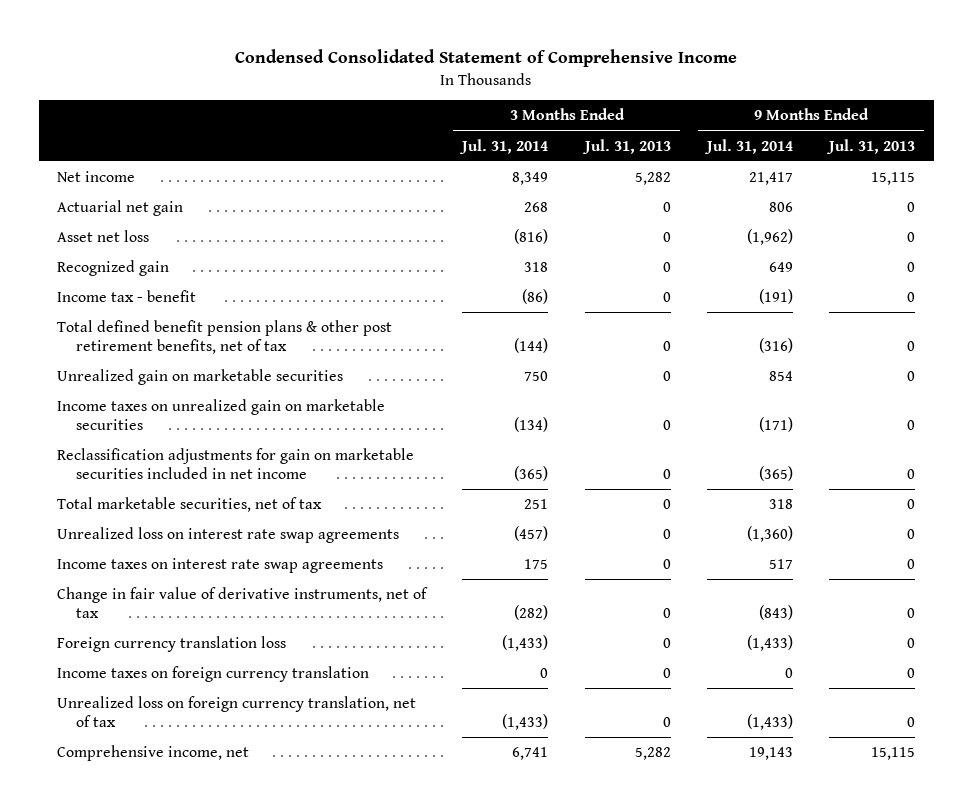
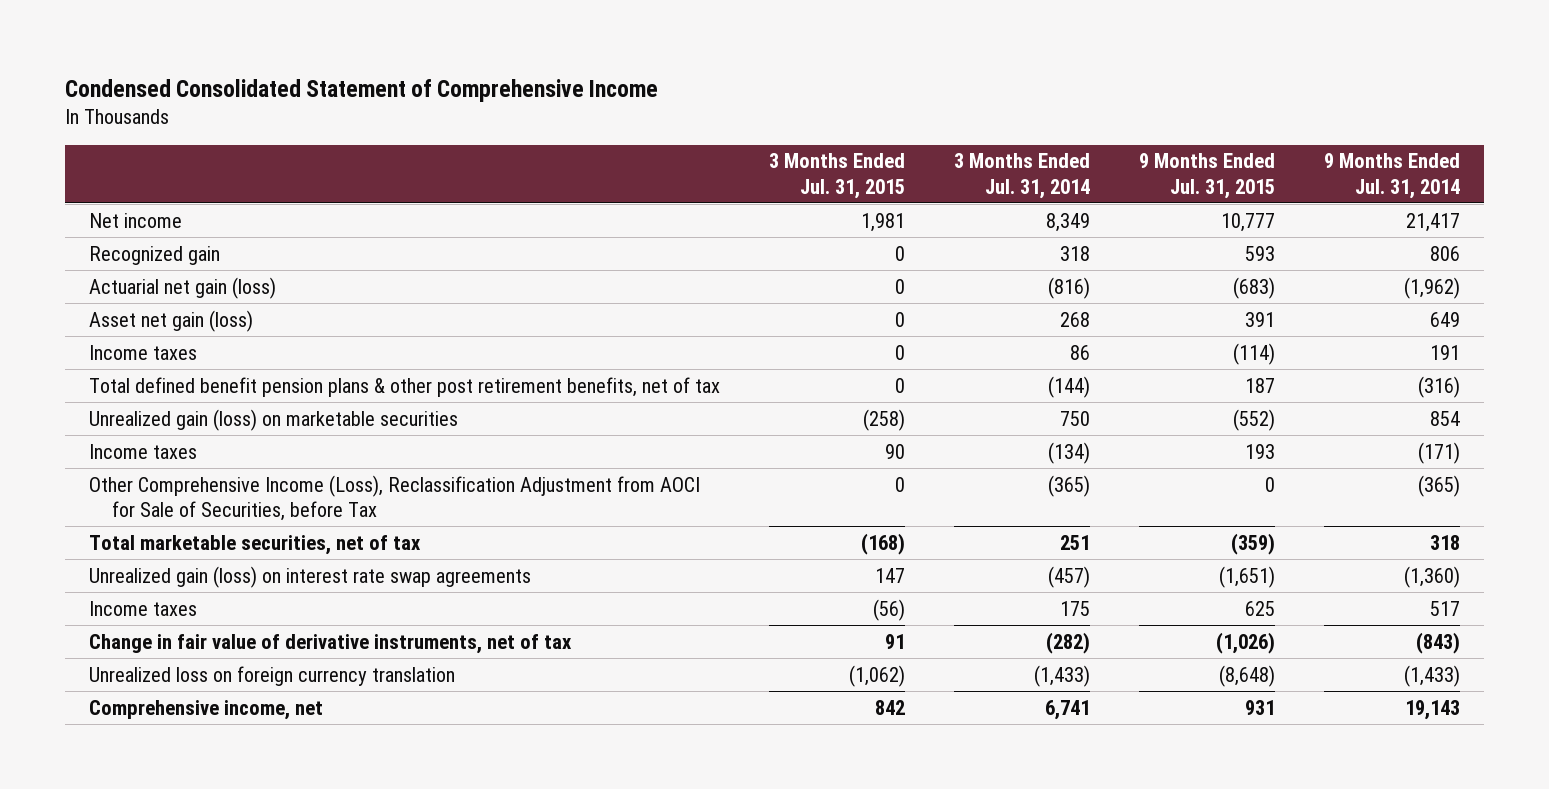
- | 3 Months Ended Jul. 31, 2014 | 3 Months Ended Jul. 31, 2013 | 9 Months Ended Jul. 31, 2014 | 9 Months Ended Jul. 31, 2013
+ | 3 Months Ended Jul. 31, 2015 | 3 Months Ended Jul. 31, 2014 | 9 Months Ended Jul. 31, 2015 | 9 Months Ended Jul. 31, 2014
- Actuarial net gain | 268 | 0 | 806 | 0
- Asset net loss | (816) | 0 | (1,962) | 0
- Recognized gain | 318 | 0 | 649 | 0
- Income tax - benefit | (86) | 0 | (191) | 0
+ Recognized gain | 0 | 318 | 593 | 806
+ Actuarial net gain (loss) | 0 | (816) | (683) | (1,962)
+ Asset net gain (loss) | 0 | 268 | 391 | 649
+ Income taxes | 0 | 86 | (114) | 191
- Unrealized gain on marketable securities | 750 | 0 | 854 | 0
- Income taxes on unrealized gain on marketable securities | (134) | 0 | (171) | 0
- Reclassification adjustments for gain on marketable securities included in net income | (365) | 0 | (365) | 0
+ Unrealized gain (loss) on marketable securities | (258) | 750 | (552) | 854
+ Income taxes | 90 | (134) | 193 | (171)
+ Other Comprehensive Income (Loss), Reclassification Adjustment from AOCI for Sale of Securities, before Tax | 0 | (365) | 0 | (365)
- Unrealized loss on interest rate swap agreements | (457) | 0 | (1,360) | 0
- Income taxes on interest rate swap agreements | 175 | 0 | 517 | 0
+ Unrealized gain (loss) on interest rate swap agreements | 147 | (457) | (1,651) | (1,360)
+ Income taxes | (56) | 175 | 625 | 517
- Foreign currency translation loss | (1,433) | 0 | (1,433) | 0
- Income taxes on foreign currency translation | 0 | 0 | 0 | 0
- Unrealized loss on foreign currency translation, net of tax | (1,433) | 0 | (1,433) | 0
+ Unrealized loss on foreign currency translation | (1,062) | (1,433) | (8,648) | (1,433)

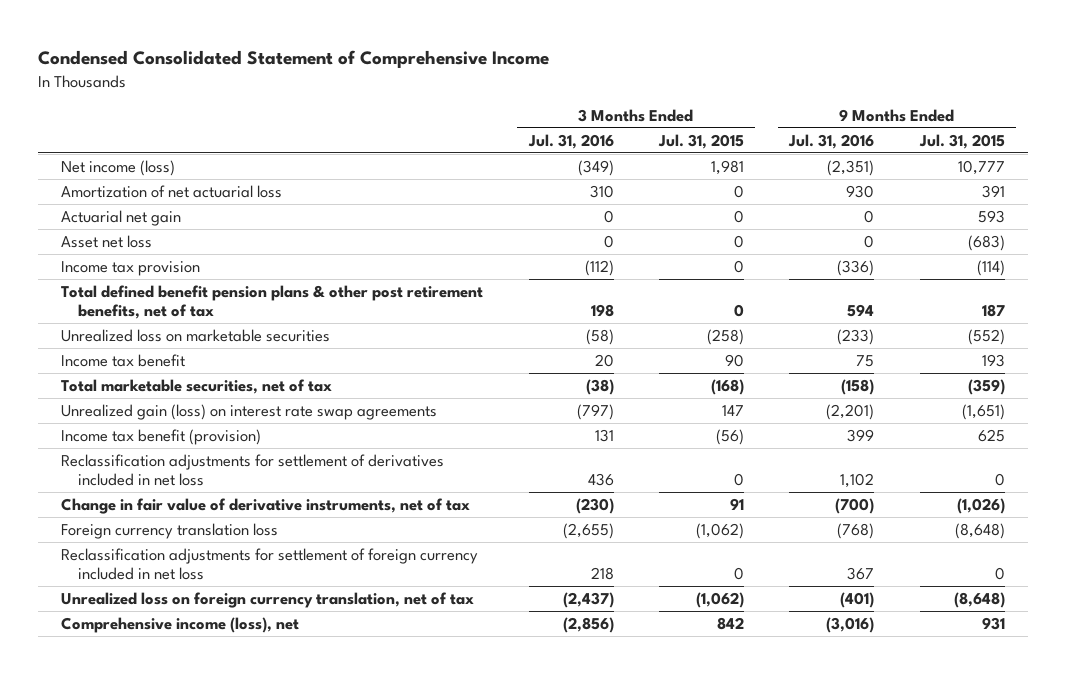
- | 3 Months Ended Jul. 31, 2015 | 3 Months Ended Jul. 31, 2014 | 9 Months Ended Jul. 31, 2015 | 9 Months Ended Jul. 31, 2014
+ | 3 Months Ended Jul. 31, 2016 | 3 Months Ended Jul. 31, 2015 | 9 Months Ended Jul. 31, 2016 | 9 Months Ended Jul. 31, 2015
- Net income | 1,981 | 8,349 | 10,777 | 21,417
- Recognized gain | 0 | 318 | 593 | 806
- Actuarial net gain (loss) | 0 | (816) | (683) | (1,962)
- Asset net gain (loss) | 0 | 268 | 391 | 649
- Income taxes | 0 | 86 | (114) | 191
+ Net income (loss) | (349) | 1,981 | (2,351) | 10,777
+ Amortization of net actuarial loss | 310 | 0 | 930 | 391
+ Actuarial net gain | 0 | 0 | 0 | 593
+ Asset net loss | 0 | 0 | 0 | (683)
+ Income tax provision | (112) | 0 | (336) | (114)
- Unrealized gain (loss) on marketable securities | (258) | 750 | (552) | 854
- Income taxes | 90 | (134) | 193 | (171)
- Other Comprehensive Income (Loss), Reclassification Adjustment from AOCI for Sale of Securities, before Tax | 0 | (365) | 0 | (365)
+ Unrealized loss on marketable securities | (58) | (258) | (233) | (552)
+ Income tax benefit | 20 | 90 | 75 | 193
- Income taxes | (56) | 175 | 625 | 517
+ Income tax benefit (provision) | 131 | (56) | 399 | 625
+ Reclassification adjustments for settlement of derivatives included in net loss | 436 | 0 | 1,102 | 0
- Unrealized loss on foreign currency translation | (1,062) | (1,433) | (8,648) | (1,433)
- Comprehensive income, net | 842 | 6,741 | 931 | 19,143
+ Foreign currency translation loss | (2,655) | (1,062) | (768) | (8,648)
+ Reclassification adjustments for settlement of foreign currency included in net loss | 218 | 0 | 367 | 0
+ Unrealized loss on foreign currency translation, net of tax | (2,437) | (1,062) | (401) | (8,648)
+ Comprehensive income (loss), net | (2,856) | 842 | (3,016) | 931

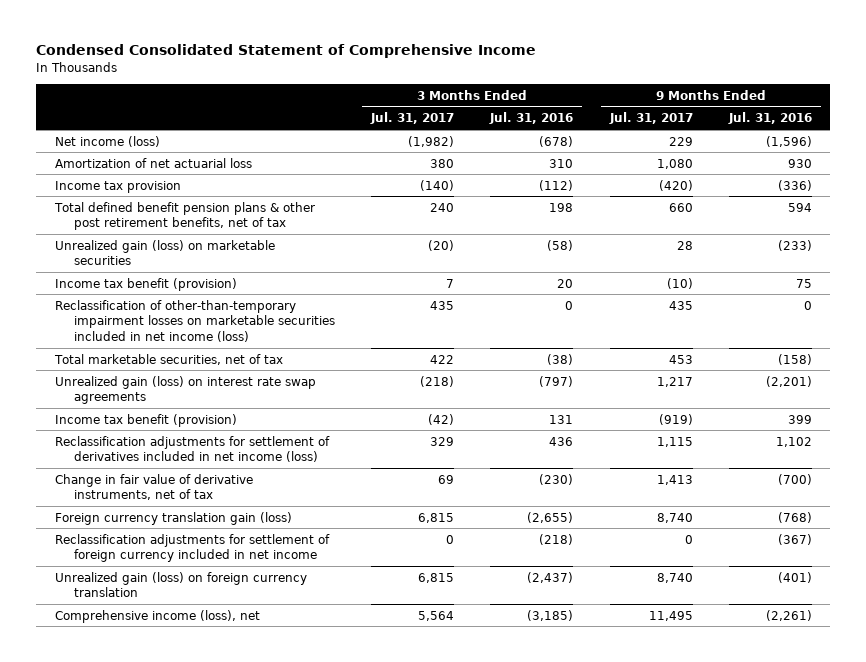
- | 3 Months Ended Jul. 31, 2016 | 3 Months Ended Jul. 31, 2015 | 9 Months Ended Jul. 31, 2016 | 9 Months Ended Jul. 31, 2015
+ | 3 Months Ended Jul. 31, 2017 | 3 Months Ended Jul. 31, 2016 | 9 Months Ended Jul. 31, 2017 | 9 Months Ended Jul. 31, 2016
- Net income (loss) | (349) | 1,981 | (2,351) | 10,777
+ Net income (loss) | (1,982) | (678) | 229 | (1,596)
- Actuarial net gain | 0 | 0 | 0 | 593
- Asset net loss | 0 | 0 | 0 | (683)
- Unrealized loss on marketable securities | (58) | (258) | (233) | (552)
- Income tax benefit | 20 | 90 | 75 | 193
+ Unrealized gain (loss) on marketable securities | (20) | (58) | 28 | (233)
+ Income tax benefit (provision) | 7 | 20 | (10) | 75
+ Reclassification of other-than-temporary impairment losses on marketable securities included in net income (loss) | 435 | 0 | 435 | 0
- Reclassification adjustments for settlement of derivatives included in net loss | 436 | 0 | 1,102 | 0
+ Reclassification adjustments for settlement of derivatives included in net income (loss) | 329 | 436 | 1,115 | 1,102
- Foreign currency translation loss | (2,655) | (1,062) | (768) | (8,648)
- Reclassification adjustments for settlement of foreign currency included in net loss | 218 | 0 | 367 | 0
- Unrealized loss on foreign currency translation, net of tax | (2,437) | (1,062) | (401) | (8,648)
- Comprehensive income (loss), net | (2,856) | 842 | (3,016) | 931
+ Foreign currency translation gain (loss) | 6,815 | (2,655) | 8,740 | (768)
+ Reclassification adjustments for settlement of foreign currency included in net income | 0 | (218) | 0 | (367)
+ Unrealized gain (loss) on foreign currency translation | 6,815 | (2,437) | 8,740 | (401)
+ Comprehensive income (loss), net | 5,564 | (3,185) | 11,495 | (2,261)

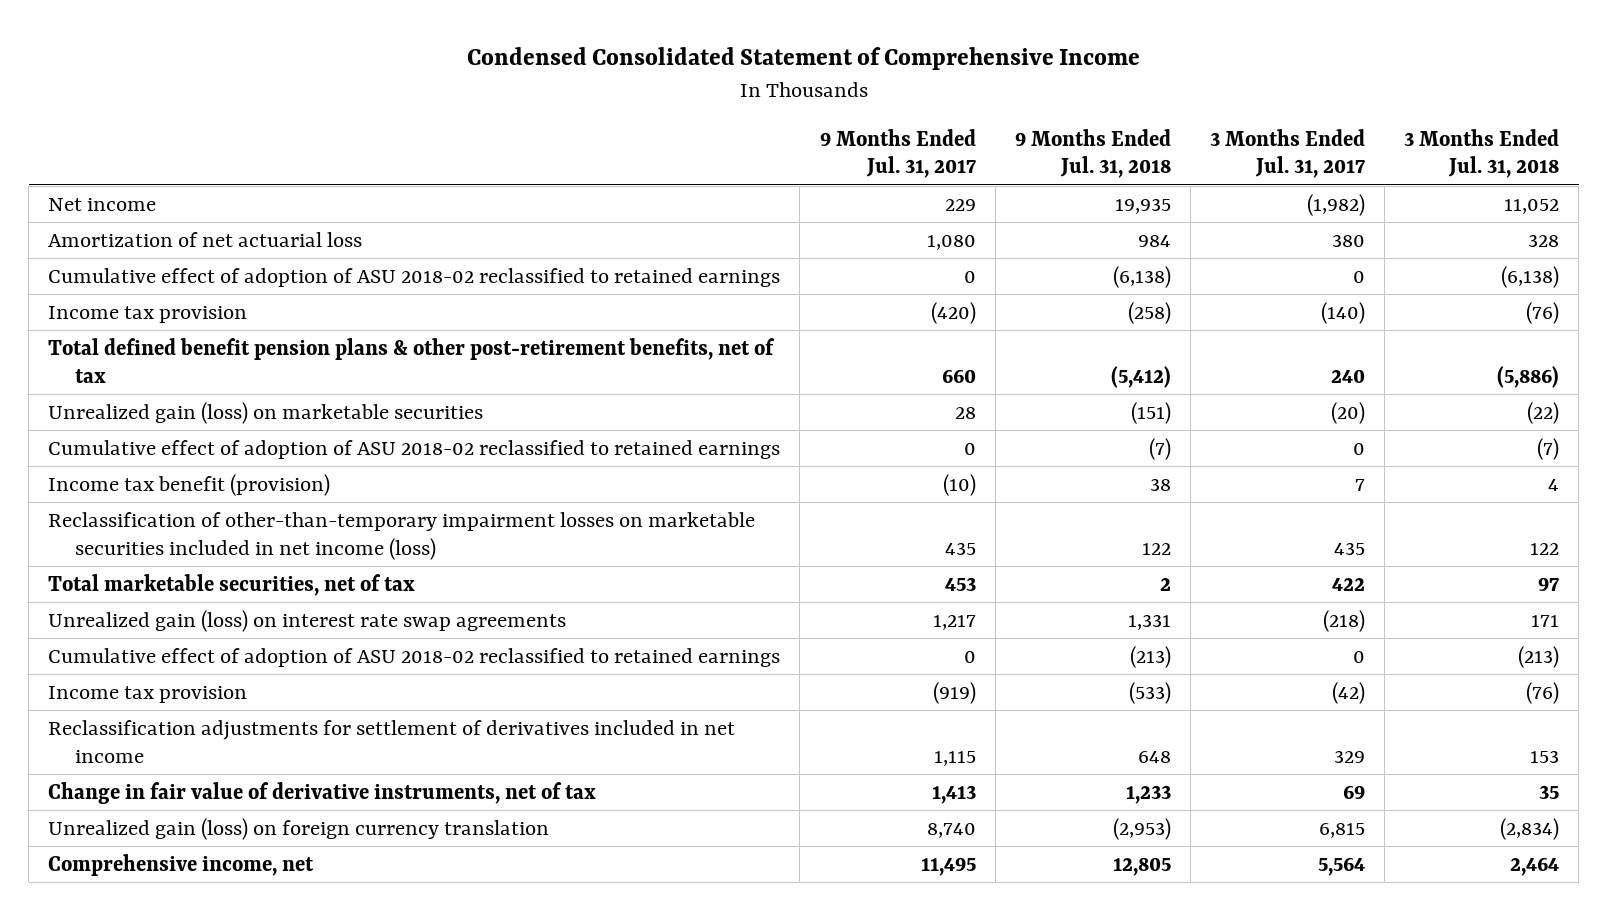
- | 3 Months Ended Jul. 31, 2017 | 3 Months Ended Jul. 31, 2016 | 9 Months Ended Jul. 31, 2017 | 9 Months Ended Jul. 31, 2016
+ | 9 Months Ended Jul. 31, 2017 | 9 Months Ended Jul. 31, 2018 | 3 Months Ended Jul. 31, 2017 | 3 Months Ended Jul. 31, 2018
- Net income (loss) | (1,982) | (678) | 229 | (1,596)
+ Net income | 229 | 19,935 | (1,982) | 11,052
+ Cumulative effect of adoption of ASU 2018-02 reclassified to retained earnings | 0 | (6,138) | 0 | (6,138)
- Total defined benefit pension plans & other post retirement benefits, net of tax | 240 | 198 | 660 | 594
+ Total defined benefit pension plans & other post-retirement benefits, net of tax | 660 | (5,412) | 240 | (5,886)
+ Cumulative effect of adoption of ASU 2018-02 reclassified to retained earnings | 0 | (7) | 0 | (7)
- Income tax benefit (provision) | (42) | 131 | (919) | 399
- Reclassification adjustments for settlement of derivatives included in net income (loss) | 329 | 436 | 1,115 | 1,102
+ Cumulative effect of adoption of ASU 2018-02 reclassified to retained earnings | 0 | (213) | 0 | (213)
+ Income tax provision | (919) | (533) | (42) | (76)
+ Reclassification adjustments for settlement of derivatives included in net income | 1,115 | 648 | 329 | 153
- Foreign currency translation gain (loss) | 6,815 | (2,655) | 8,740 | (768)
- Reclassification adjustments for settlement of foreign currency included in net income | 0 | (218) | 0 | (367)
- Comprehensive income (loss), net | 5,564 | (3,185) | 11,495 | (2,261)
+ Comprehensive income, net | 11,495 | 12,805 | 5,564 | 2,464

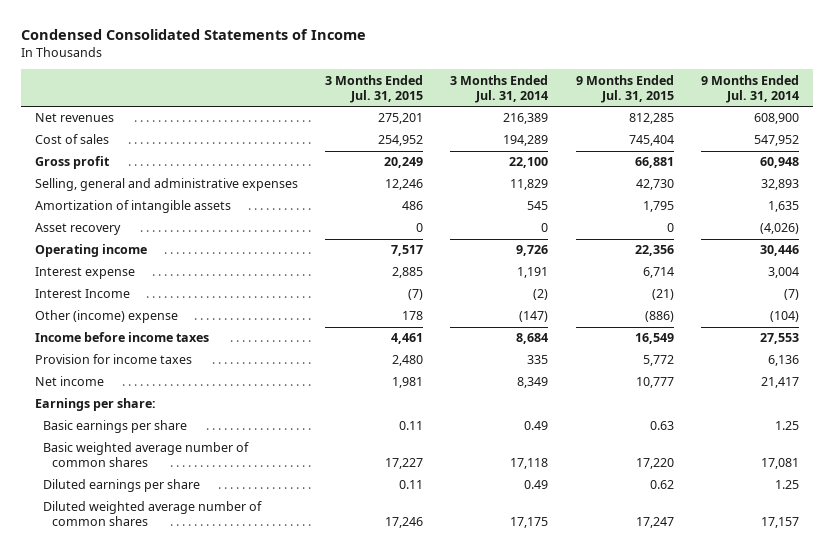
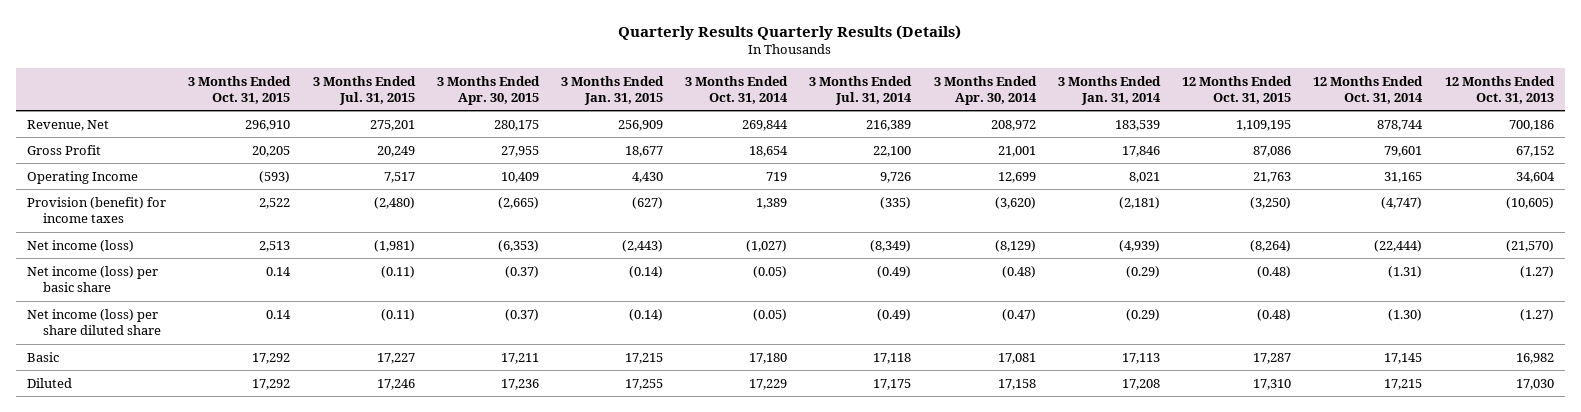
- Condensed Consolidated Statements of Income
+ Quarterly Results Quarterly Results (Details)
- | 3 Months Ended Jul. 31, 2015 | 3 Months Ended Jul. 31, 2014 | 9 Months Ended Jul. 31, 2015 | 9 Months Ended Jul. 31, 2014
+ | 3 Months Ended Oct. 31, 2015 | 3 Months Ended Jul. 31, 2015 | 3 Months Ended Apr. 30, 2015 | 3 Months Ended Jan. 31, 2015 | 3 Months Ended Oct. 31, 2014 | 3 Months Ended Jul. 31, 2014 | 3 Months Ended Apr. 30, 2014 | 3 Months Ended Jan. 31, 2014 | 12 Months Ended Oct. 31, 2015 | 12 Months Ended Oct. 31, 2014 | 12 Months Ended Oct. 31, 2013
- Net revenues | 275,201 | 216,389 | 812,285 | 608,900
- Cost of sales | 254,952 | 194,289 | 745,404 | 547,952
- Gross profit | 20,249 | 22,100 | 66,881 | 60,948
- Selling, general and administrative expenses | 12,246 | 11,829 | 42,730 | 32,893
- Amortization of intangible assets | 486 | 545 | 1,795 | 1,635
- Asset recovery | 0 | 0 | 0 | (4,026)
- Operating income | 7,517 | 9,726 | 22,356 | 30,446
- Interest expense | 2,885 | 1,191 | 6,714 | 3,004
- Interest Income | (7) | (2) | (21) | (7)
- Other (income) expense | 178 | (147) | (886) | (104)
- Income before income taxes | 4,461 | 8,684 | 16,549 | 27,553
- Provision for income taxes | 2,480 | 335 | 5,772 | 6,136
- Net income | 1,981 | 8,349 | 10,777 | 21,417
- Earnings per share:
- Basic earnings per share | 0.11 | 0.49 | 0.63 | 1.25
- Basic weighted average number of common shares | 17,227 | 17,118 | 17,220 | 17,081
- Diluted earnings per share | 0.11 | 0.49 | 0.62 | 1.25
- Diluted weighted average number of common shares | 17,246 | 17,175 | 17,247 | 17,157
+ Revenue, Net | 296,910 | 275,201 | 280,175 | 256,909 | 269,844 | 216,389 | 208,972 | 183,539 | 1,109,195 | 878,744 | 700,186
+ Gross Profit | 20,205 | 20,249 | 27,955 | 18,677 | 18,654 | 22,100 | 21,001 | 17,846 | 87,086 | 79,601 | 67,152
+ Operating Income | (593) | 7,517 | 10,409 | 4,430 | 719 | 9,726 | 12,699 | 8,021 | 21,763 | 31,165 | 34,604
+ Provision (benefit) for income taxes | 2,522 | (2,480) | (2,665) | (627) | 1,389 | (335) | (3,620) | (2,181) | (3,250) | (4,747) | (10,605)
+ Net income (loss) | 2,513 | (1,981) | (6,353) | (2,443) | (1,027) | (8,349) | (8,129) | (4,939) | (8,264) | (22,444) | (21,570)
+ Net income (loss) per basic share | 0.14 | (0.11) | (0.37) | (0.14) | (0.05) | (0.49) | (0.48) | (0.29) | (0.48) | (1.31) | (1.27)
+ Net income (loss) per share diluted share | 0.14 | (0.11) | (0.37) | (0.14) | (0.05) | (0.49) | (0.47) | (0.29) | (0.48) | (1.30) | (1.27)
+ Basic | 17,292 | 17,227 | 17,211 | 17,215 | 17,180 | 17,118 | 17,081 | 17,113 | 17,287 | 17,145 | 16,982
+ Diluted | 17,292 | 17,246 | 17,236 | 17,255 | 17,229 | 17,175 | 17,158 | 17,208 | 17,310 | 17,215 | 17,030

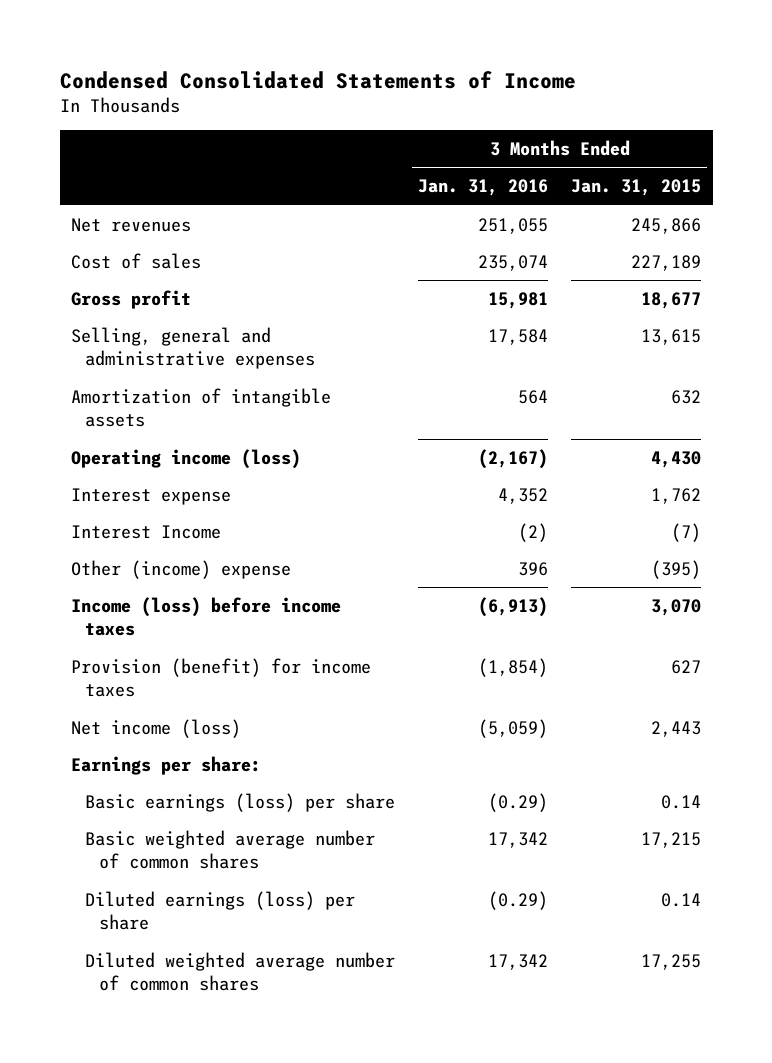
- Quarterly Results Quarterly Results (Details)
+ Condensed Consolidated Statements of Income
- | 3 Months Ended Oct. 31, 2015 | 3 Months Ended Jul. 31, 2015 | 3 Months Ended Apr. 30, 2015 | 3 Months Ended Jan. 31, 2015 | 3 Months Ended Oct. 31, 2014 | 3 Months Ended Jul. 31, 2014 | 3 Months Ended Apr. 30, 2014 | 3 Months Ended Jan. 31, 2014 | 12 Months Ended Oct. 31, 2015 | 12 Months Ended Oct. 31, 2014 | 12 Months Ended Oct. 31, 2013
+ | 3 Months Ended Jan. 31, 2016 | 3 Months Ended Jan. 31, 2015
- Revenue, Net | 296,910 | 275,201 | 280,175 | 256,909 | 269,844 | 216,389 | 208,972 | 183,539 | 1,109,195 | 878,744 | 700,186
- Gross Profit | 20,205 | 20,249 | 27,955 | 18,677 | 18,654 | 22,100 | 21,001 | 17,846 | 87,086 | 79,601 | 67,152
- Operating Income | (593) | 7,517 | 10,409 | 4,430 | 719 | 9,726 | 12,699 | 8,021 | 21,763 | 31,165 | 34,604
- Provision (benefit) for income taxes | 2,522 | (2,480) | (2,665) | (627) | 1,389 | (335) | (3,620) | (2,181) | (3,250) | (4,747) | (10,605)
- Net income (loss) | 2,513 | (1,981) | (6,353) | (2,443) | (1,027) | (8,349) | (8,129) | (4,939) | (8,264) | (22,444) | (21,570)
- Net income (loss) per basic share | 0.14 | (0.11) | (0.37) | (0.14) | (0.05) | (0.49) | (0.48) | (0.29) | (0.48) | (1.31) | (1.27)
- Net income (loss) per share diluted share | 0.14 | (0.11) | (0.37) | (0.14) | (0.05) | (0.49) | (0.47) | (0.29) | (0.48) | (1.30) | (1.27)
- Basic | 17,292 | 17,227 | 17,211 | 17,215 | 17,180 | 17,118 | 17,081 | 17,113 | 17,287 | 17,145 | 16,982
- Diluted | 17,292 | 17,246 | 17,236 | 17,255 | 17,229 | 17,175 | 17,158 | 17,208 | 17,310 | 17,215 | 17,030
+ Net revenues | 251,055 | 245,866
+ Cost of sales | 235,074 | 227,189
+ Gross profit | 15,981 | 18,677
+ Selling, general and administrative expenses | 17,584 | 13,615
+ Amortization of intangible assets | 564 | 632
+ Operating income (loss) | (2,167) | 4,430
+ Interest expense | 4,352 | 1,762
+ Interest Income | (2) | (7)
+ Other (income) expense | 396 | (395)
+ Income (loss) before income taxes | (6,913) | 3,070
+ Provision (benefit) for income taxes | (1,854) | 627
+ Net income (loss) | (5,059) | 2,443
+ Earnings per share:
+ Basic earnings (loss) per share | (0.29) | 0.14
+ Basic weighted average number of common shares | 17,342 | 17,215
+ Diluted earnings (loss) per share | (0.29) | 0.14
+ Diluted weighted average number of common shares | 17,342 | 17,255

